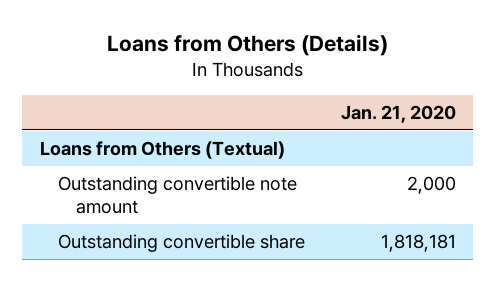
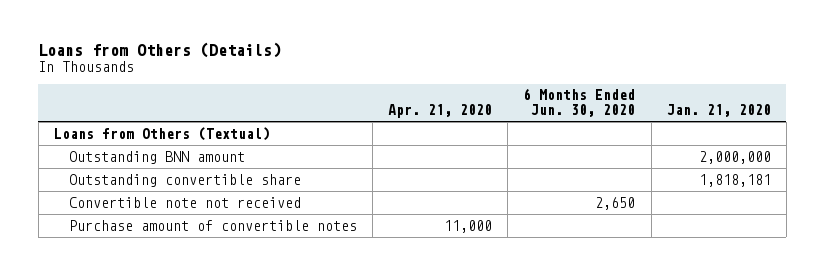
- | Jan. 21, 2020
+ | Apr. 21, 2020 | 6 Months Ended Jun. 30, 2020 | Jan. 21, 2020
- Outstanding convertible note amount | 2,000
+ Outstanding BNN amount | | | 2,000,000
+ Convertible note not received | | 2,650 |
+ Purchase amount of convertible notes | 11,000 | |

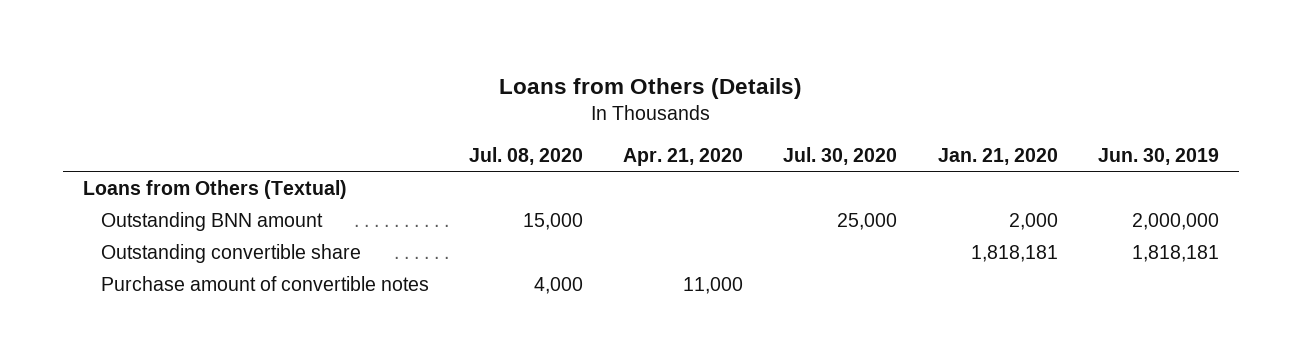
- | Apr. 21, 2020 | 6 Months Ended Jun. 30, 2020 | Jan. 21, 2020
+ | Jul. 08, 2020 | Apr. 21, 2020 | Jul. 30, 2020 | Jan. 21, 2020 | Jun. 30, 2019
- Outstanding BNN amount | | | 2,000,000
+ Outstanding BNN amount | 15,000 | | 25,000 | 2,000 | 2,000,000
- Convertible note not received | | 2,650 |

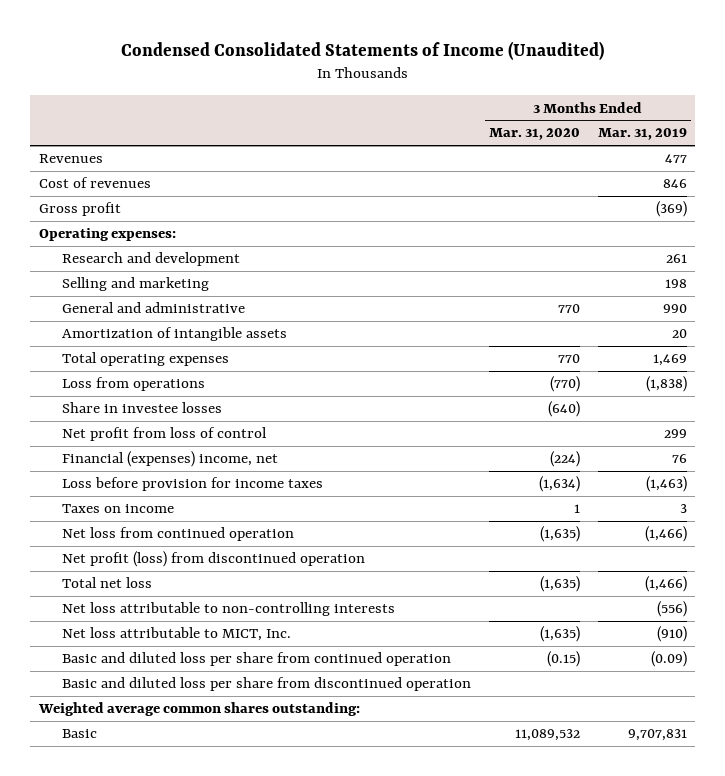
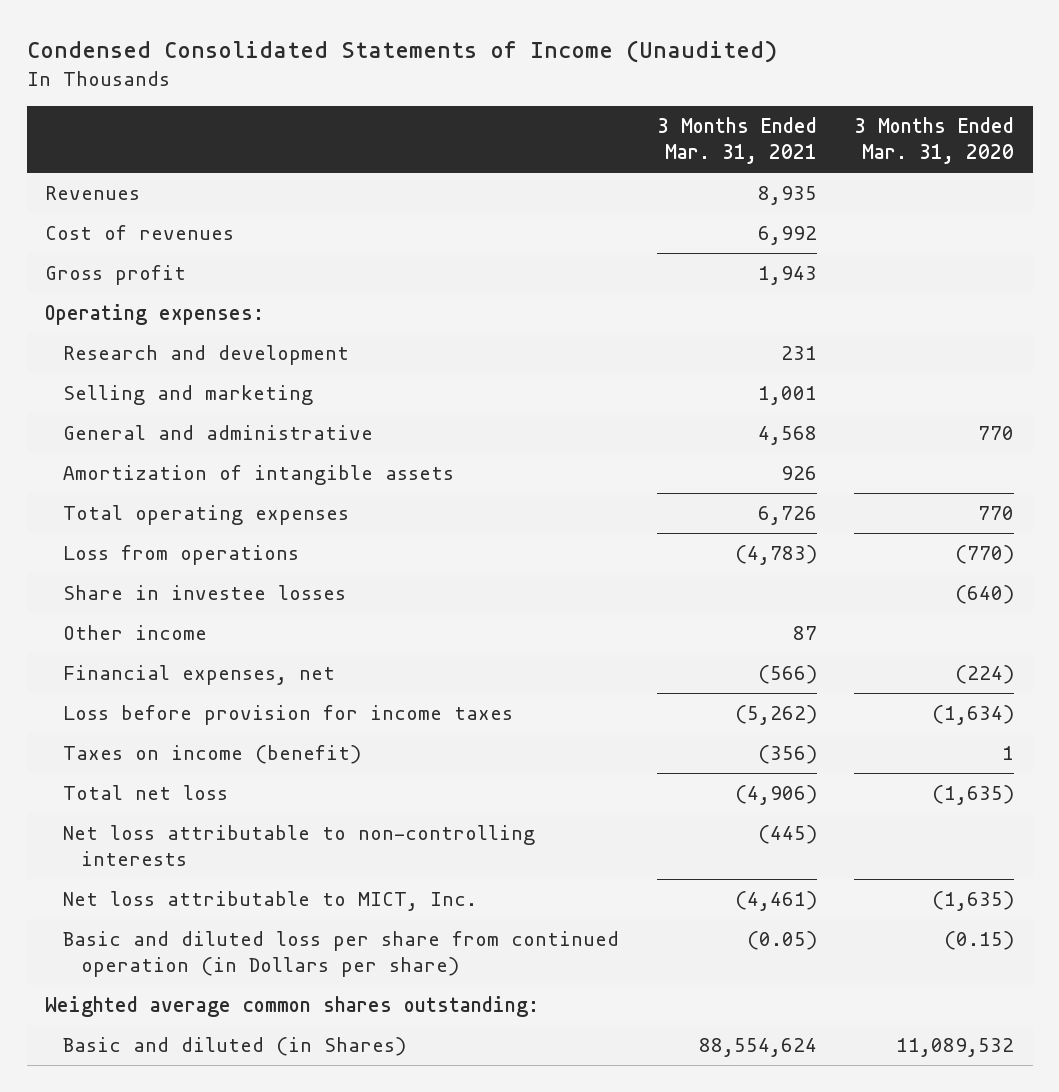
- | 3 Months Ended Mar. 31, 2020 | 3 Months Ended Mar. 31, 2019
+ | 3 Months Ended Mar. 31, 2021 | 3 Months Ended Mar. 31, 2020
- Net profit from loss of control | | 299
- Financial (expenses) income, net | (224) | 76
+ Other income | 87 |
+ Financial expenses, net | (566) | (224)
- Taxes on income | 1 | 3
- Net loss from continued operation | (1,635) | (1,466)
- Net profit (loss) from discontinued operation
+ Taxes on income (benefit) | (356) | 1
- Basic and diluted loss per share from continued operation | (0.15) | (0.09)
- Basic and diluted loss per share from discontinued operation
+ Basic and diluted loss per share from continued operation (in Dollars per share) | (0.05) | (0.15)
- Basic | 11,089,532 | 9,707,831
+ Basic and diluted (in Shares) | 88,554,624 | 11,089,532

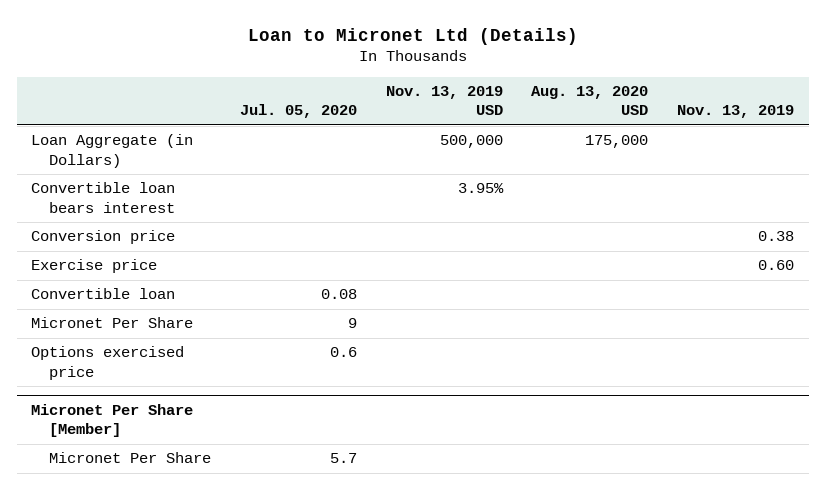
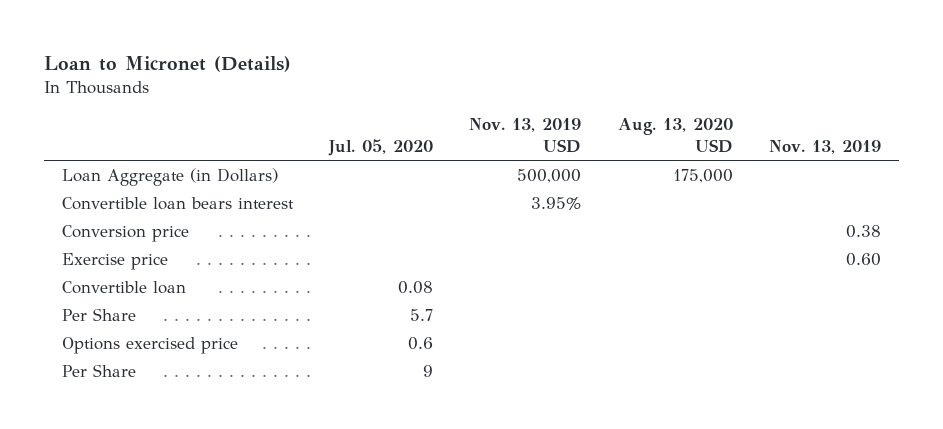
- Loan to Micronet Ltd (Details)
+ Loan to Micronet (Details)
- Micronet Per Share | 9 | | |
+ Per Share | 5.7 | | |
- Micronet Per Share [Member]
- Micronet Per Share | 5.7 | | |
+ Per Share | 9 | | |

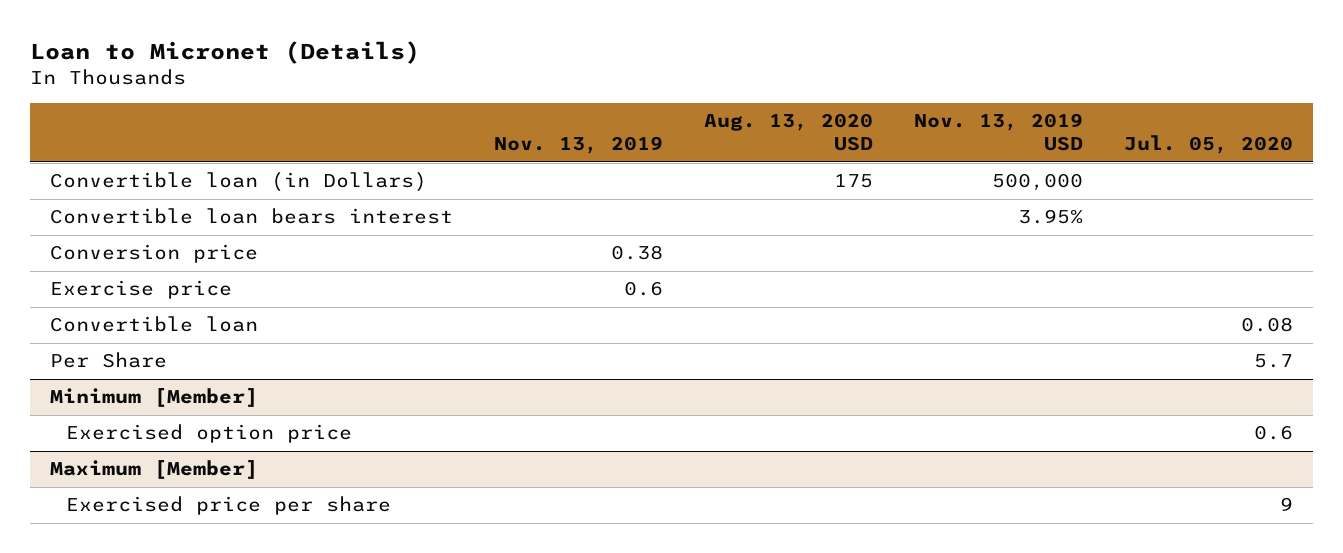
- | Jul. 05, 2020 | Nov. 13, 2019 USD | Aug. 13, 2020 USD | Nov. 13, 2019
+ | Nov. 13, 2019 | Aug. 13, 2020 USD | Nov. 13, 2019 USD | Jul. 05, 2020
- Loan Aggregate (in Dollars) | | 500,000 | 175,000 |
+ Convertible loan (in Dollars) | | 175 | 500,000 |
- Exercise price | | | | 0.60
+ Exercise price | 0.6 | | |
- Options exercised price | 0.6 | | |
- Per Share | 9 | | |
+ Minimum [Member]
+ Exercised option price | | | | 0.6
+ Maximum [Member]
+ Exercised price per share | | | | 9

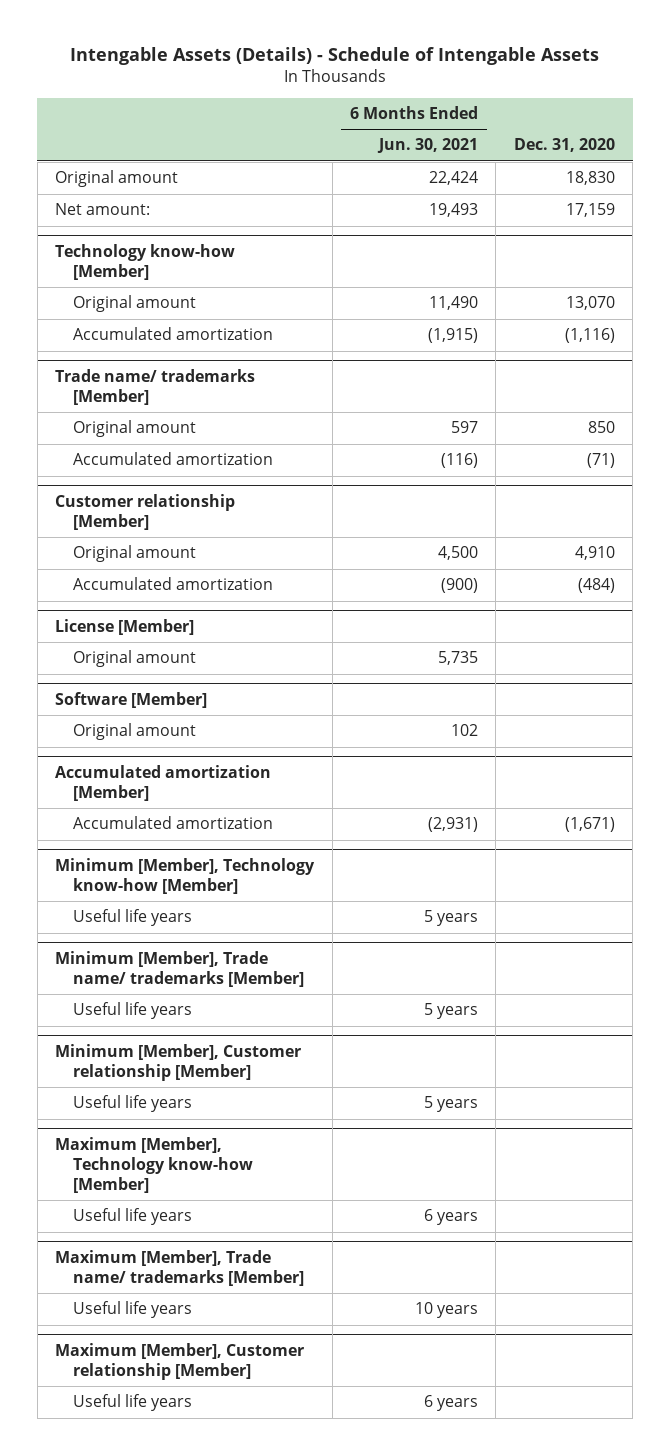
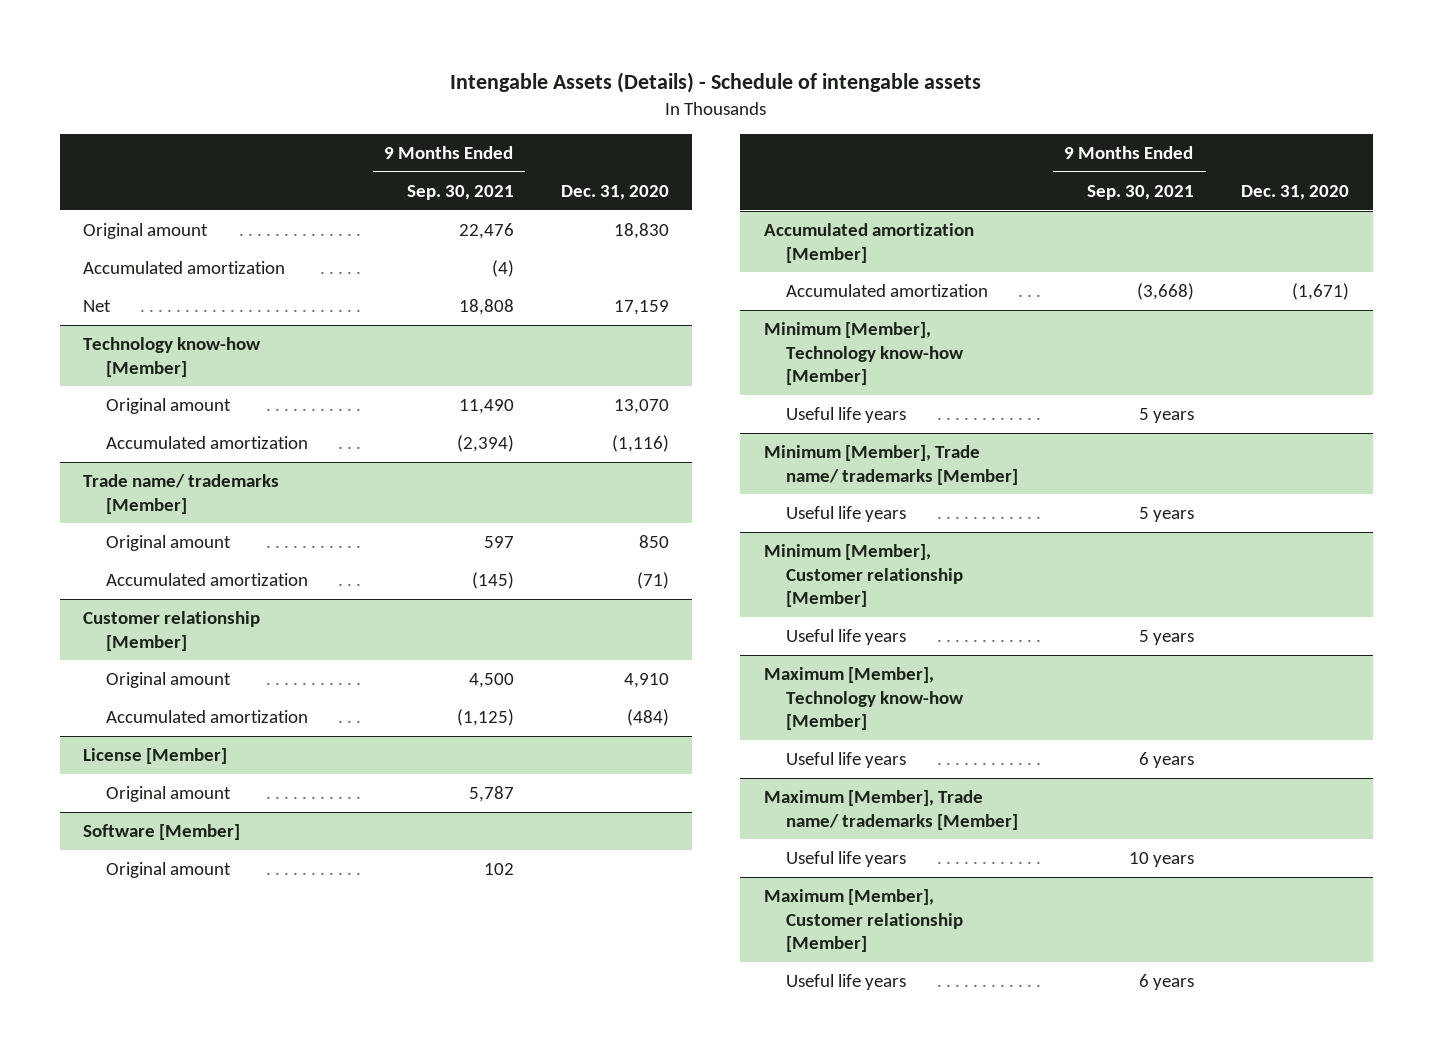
- Intengable Assets (Details) - Schedule of Intengable Assets
+ Intengable Assets (Details) - Schedule of intengable assets
- | 6 Months Ended Jun. 30, 2021 | Dec. 31, 2020
+ | 9 Months Ended Sep. 30, 2021 | Dec. 31, 2020
- Net amount: | 19,493 | 17,159
+ Accumulated amortization | (4) |
+ Net | 18,808 | 17,159

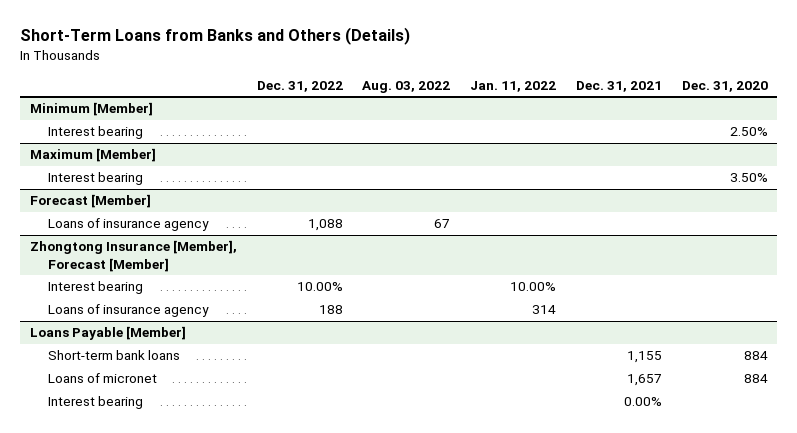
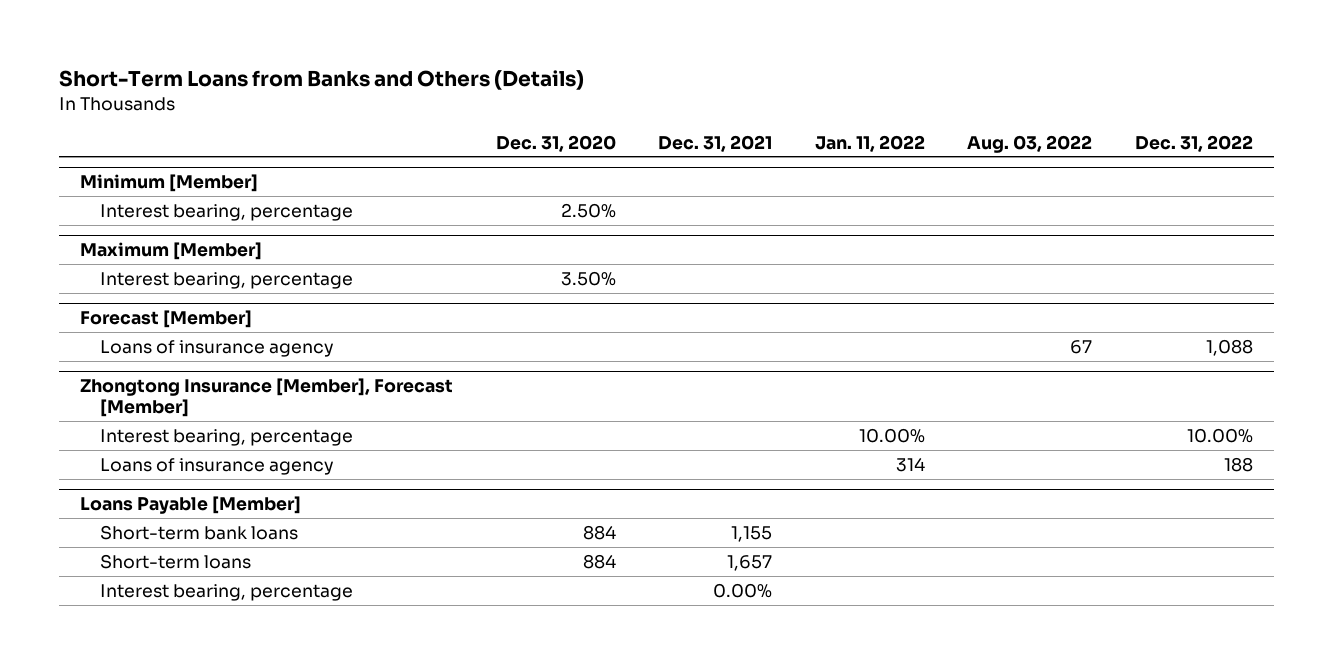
- | Dec. 31, 2022 | Aug. 03, 2022 | Jan. 11, 2022 | Dec. 31, 2021 | Dec. 31, 2020
+ | Dec. 31, 2020 | Dec. 31, 2021 | Jan. 11, 2022 | Aug. 03, 2022 | Dec. 31, 2022
@ Minimum [Member]
- Interest bearing | | | | | 2.50%
+ Interest bearing, percentage | 2.50% | | | |
@ Maximum [Member]
- Interest bearing | | | | | 3.50%
+ Interest bearing, percentage | 3.50% | | | |
@ Zhongtong Insurance [Member], Forecast [Member]
- Interest bearing | 10.00% | | 10.00% | |
+ Interest bearing, percentage | | | 10.00% | | 10.00%
@ Loans Payable [Member]
- Loans of micronet | | | | 1,657 | 884
- Interest bearing | | | | 0.00% |
+ Short-term loans | 884 | 1,657 | | |
+ Interest bearing, percentage | | 0.00% | | |

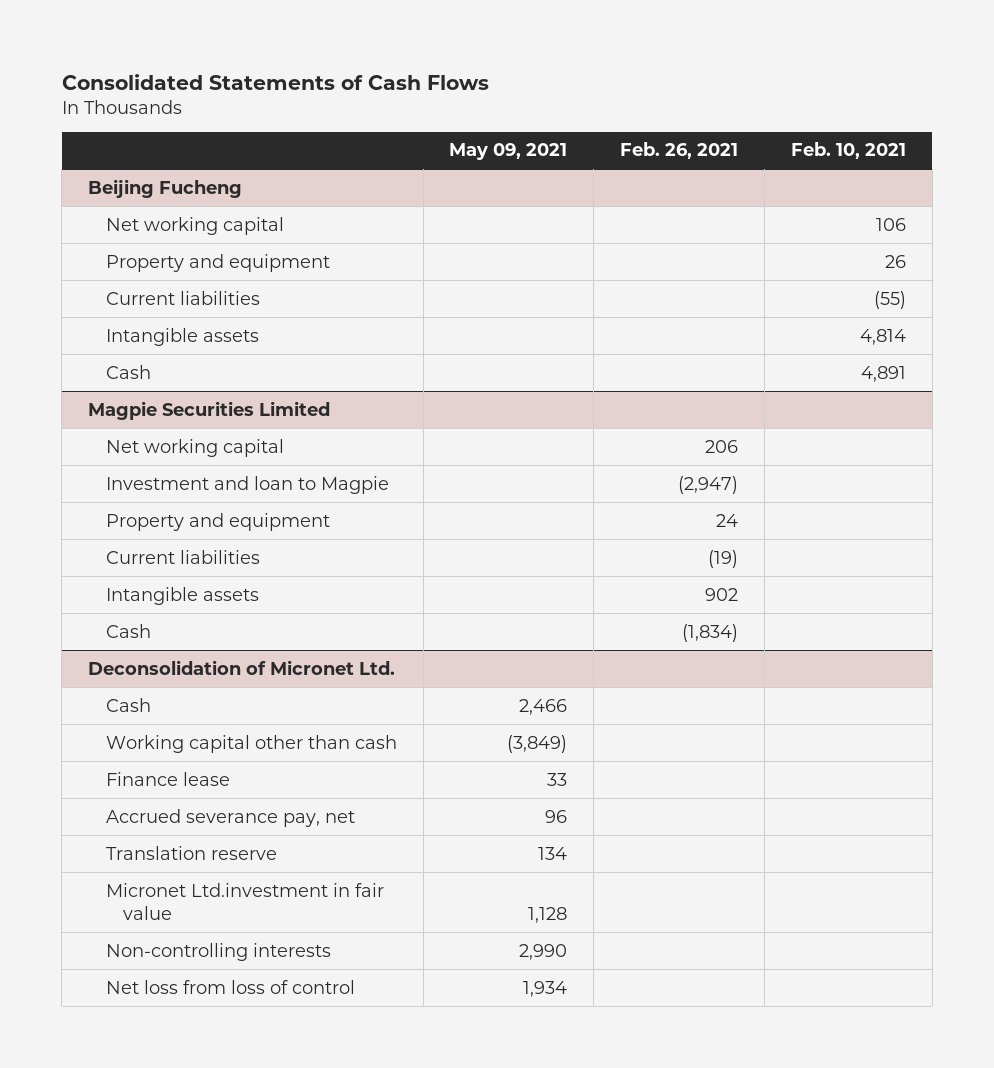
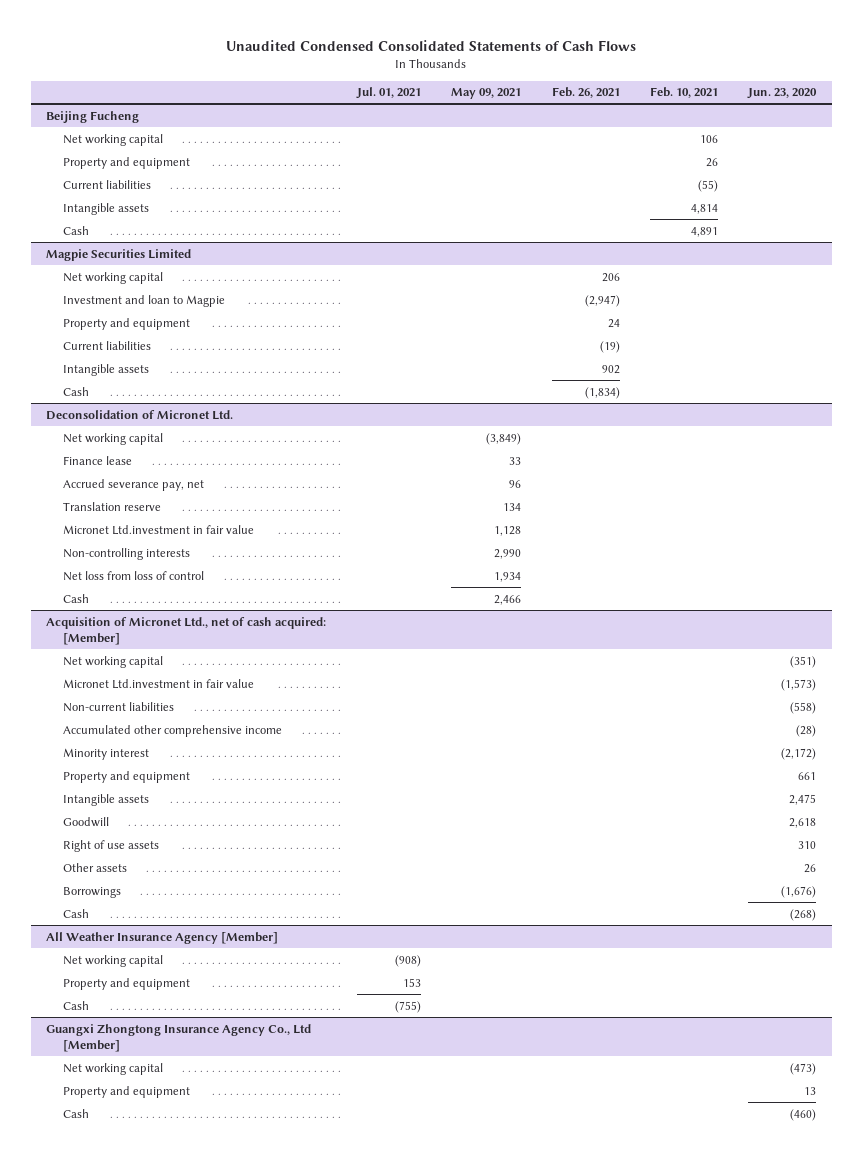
- Consolidated Statements of Cash Flows
+ Unaudited Condensed Consolidated Statements of Cash Flows
- | May 09, 2021 | Feb. 26, 2021 | Feb. 10, 2021
+ | Jul. 01, 2021 | May 09, 2021 | Feb. 26, 2021 | Feb. 10, 2021 | Jun. 23, 2020
@ Deconsolidation of Micronet Ltd.
- Working capital other than cash | (3,849) | |
+ Net working capital | | (3,849) | | |
moved down: Cash | | 2,466 | | |
+ Acquisition of Micronet Ltd., net of cash acquired: [Member]
+ Net working capital | | | | | (351)
+ Micronet Ltd.investment in fair value | | | | | (1,573)
+ Non-current liabilities | | | | | (558)
+ Accumulated other comprehensive income | | | | | (28)
+ Minority interest | | | | | (2,172)
+ Property and equipment | | | | | 661
+ Intangible assets | | | | | 2,475
+ Goodwill | | | | | 2,618
+ Right of use assets | | | | | 310
+ Other assets | | | | | 26
+ Borrowings | | | | | (1,676)
+ Cash | | | | | (268)
+ All Weather Insurance Agency [Member]
+ Net working capital | (908) | | | |
+ Property and equipment | 153 | | | |
+ Cash | (755) | | | |
+ Guangxi Zhongtong Insurance Agency Co., Ltd [Member]
+ Net working capital | | | | | (473)
+ Property and equipment | | | | | 13
+ Cash | | | | | (460)

